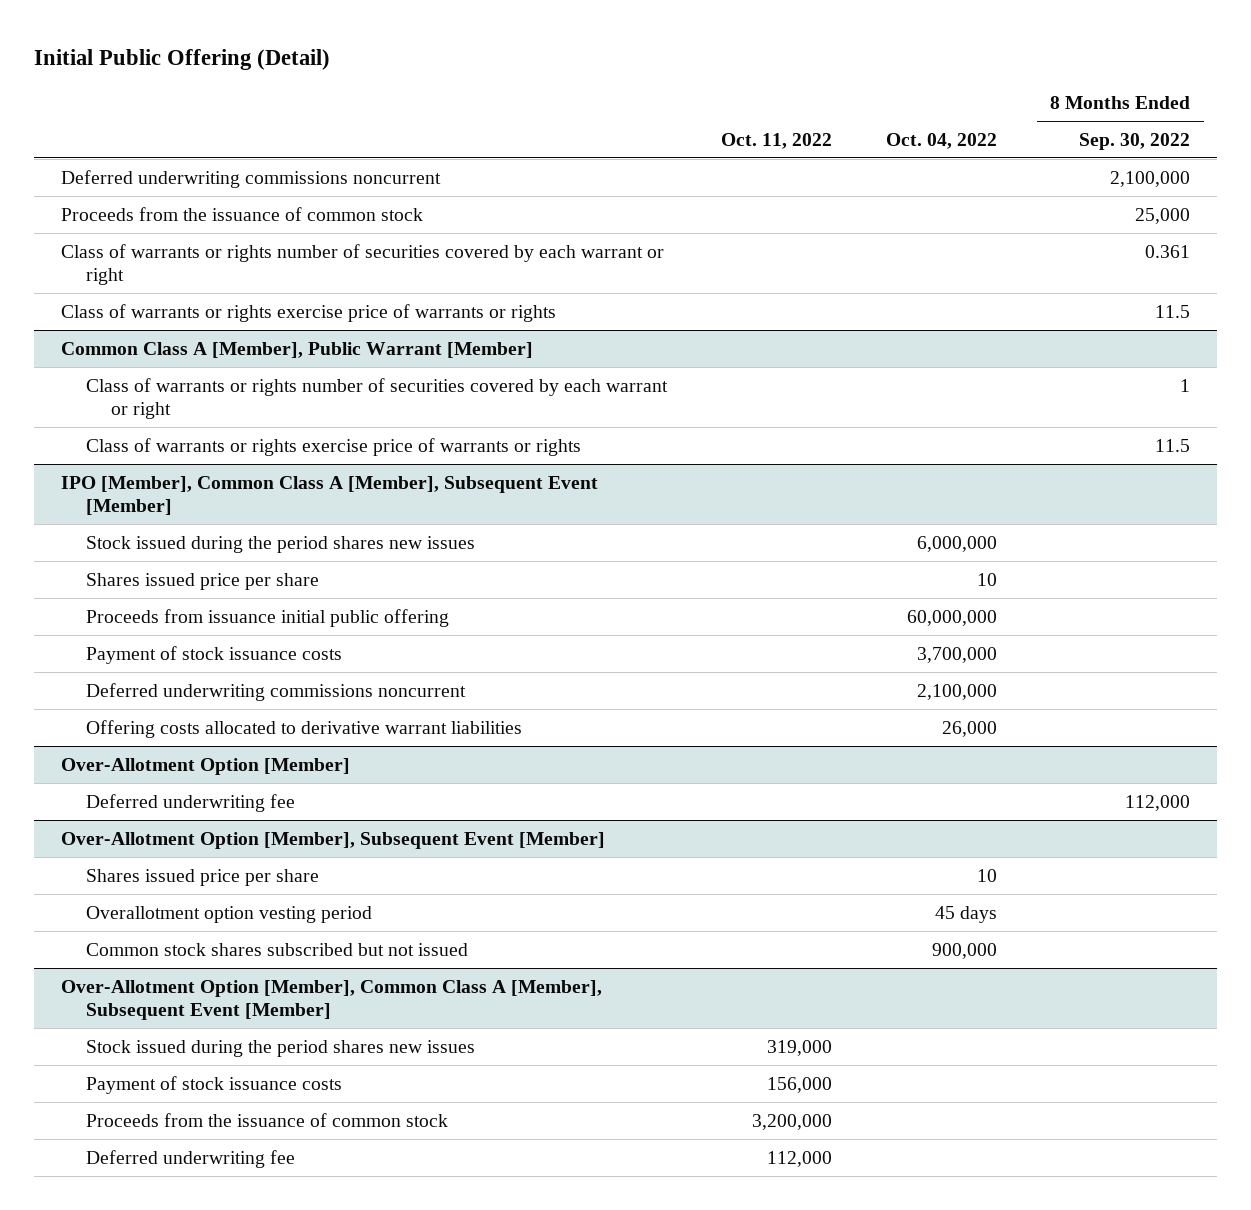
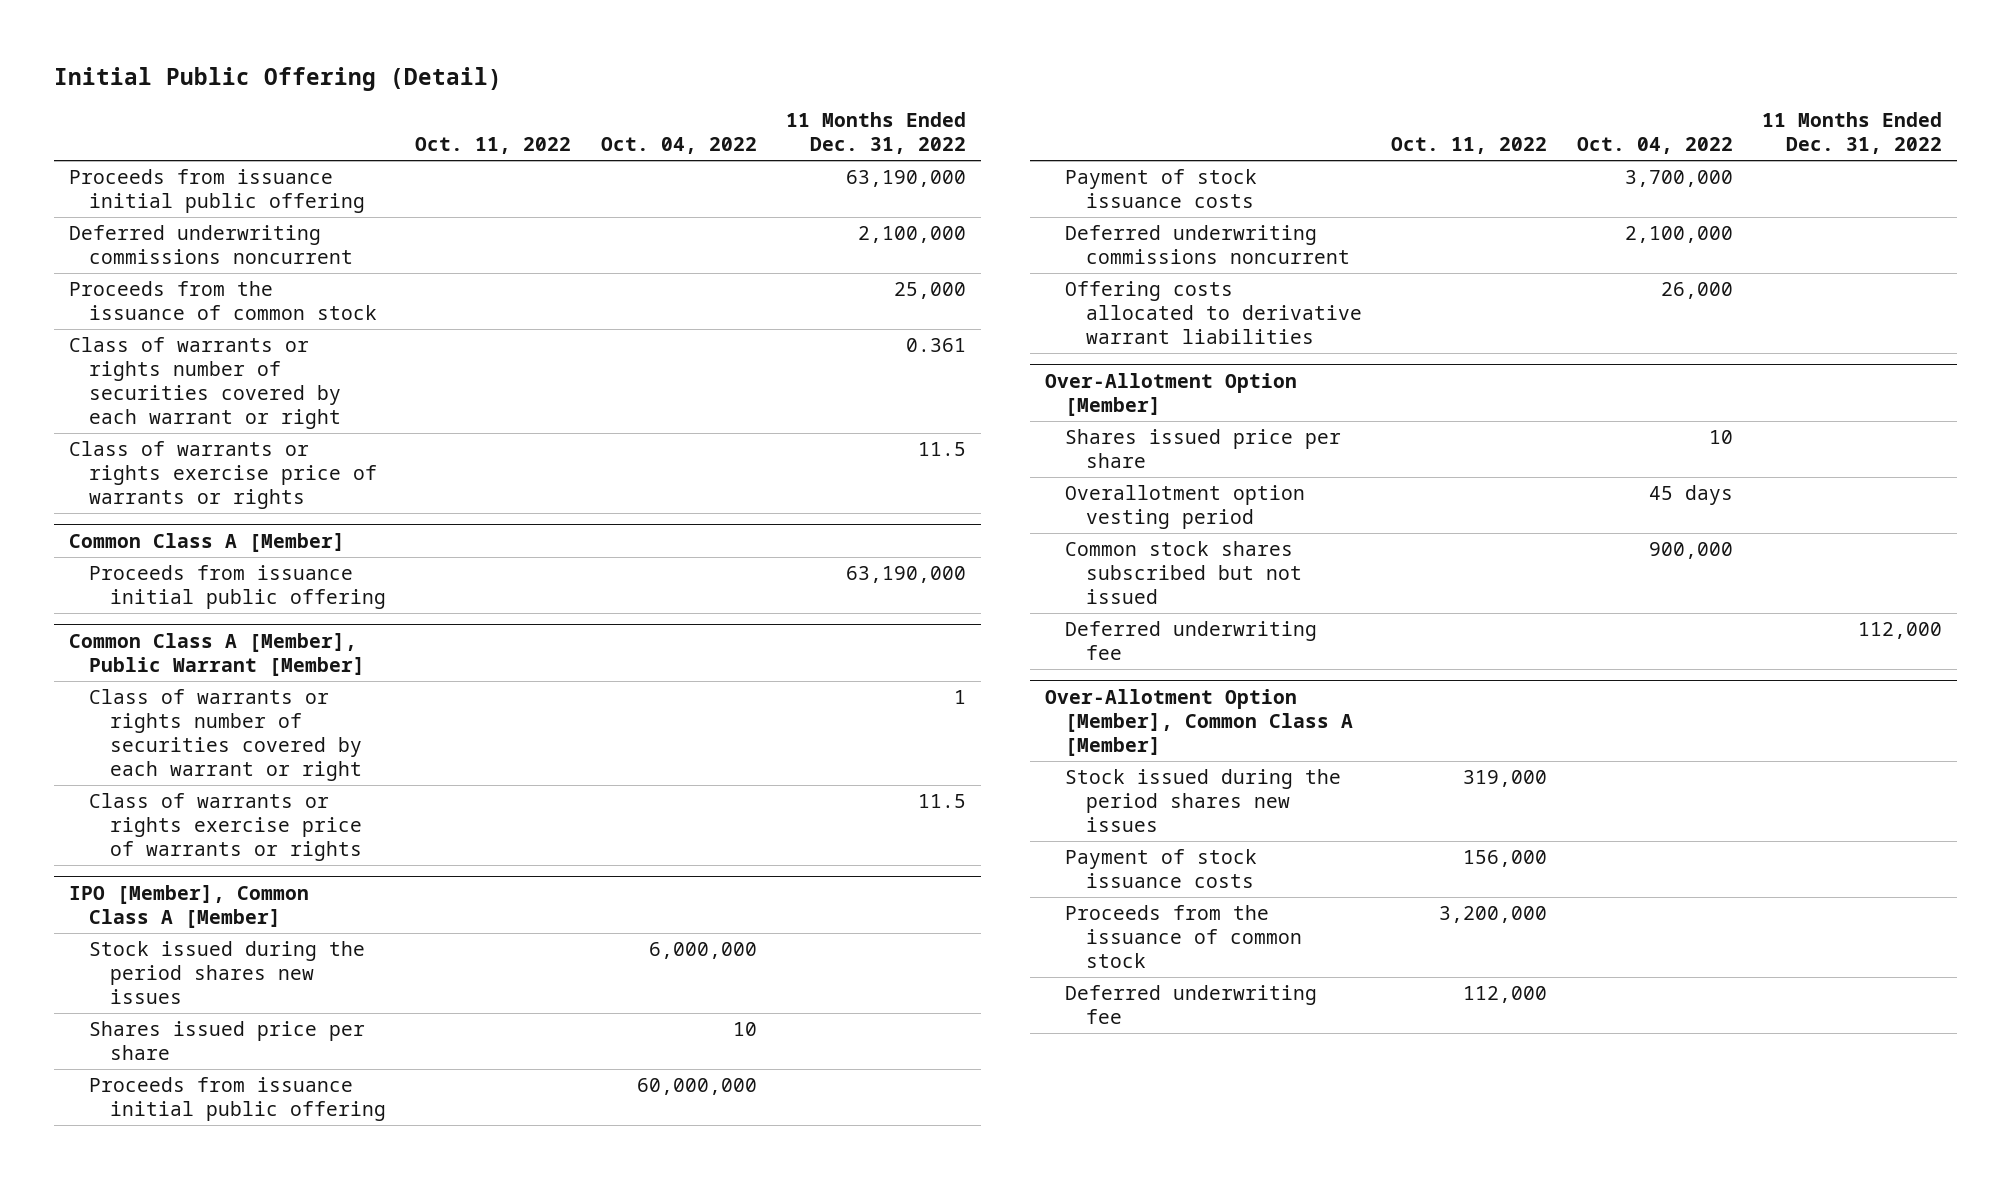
- | Oct. 11, 2022 | Oct. 04, 2022 | 8 Months Ended Sep. 30, 2022
+ | Oct. 11, 2022 | Oct. 04, 2022 | 11 Months Ended Dec. 31, 2022
+ Proceeds from issuance initial public offering | | | 63,190,000
+ Common Class A [Member]
+ Proceeds from issuance initial public offering | | | 63,190,000
- IPO [Member], Common Class A [Member], Subsequent Event [Member]
+ IPO [Member], Common Class A [Member]
@ Over-Allotment Option [Member]
+ Shares issued price per share | | 10 |
+ Overallotment option vesting period | | 45 days |
+ Common stock shares subscribed but not issued | | 900,000 |
- Over-Allotment Option [Member], Subsequent Event [Member]
- Shares issued price per share | | 10 |
- Overallotment option vesting period | | 45 days |
- Common stock shares subscribed but not issued | | 900,000 |
- Over-Allotment Option [Member], Common Class A [Member], Subsequent Event [Member]
+ Over-Allotment Option [Member], Common Class A [Member]

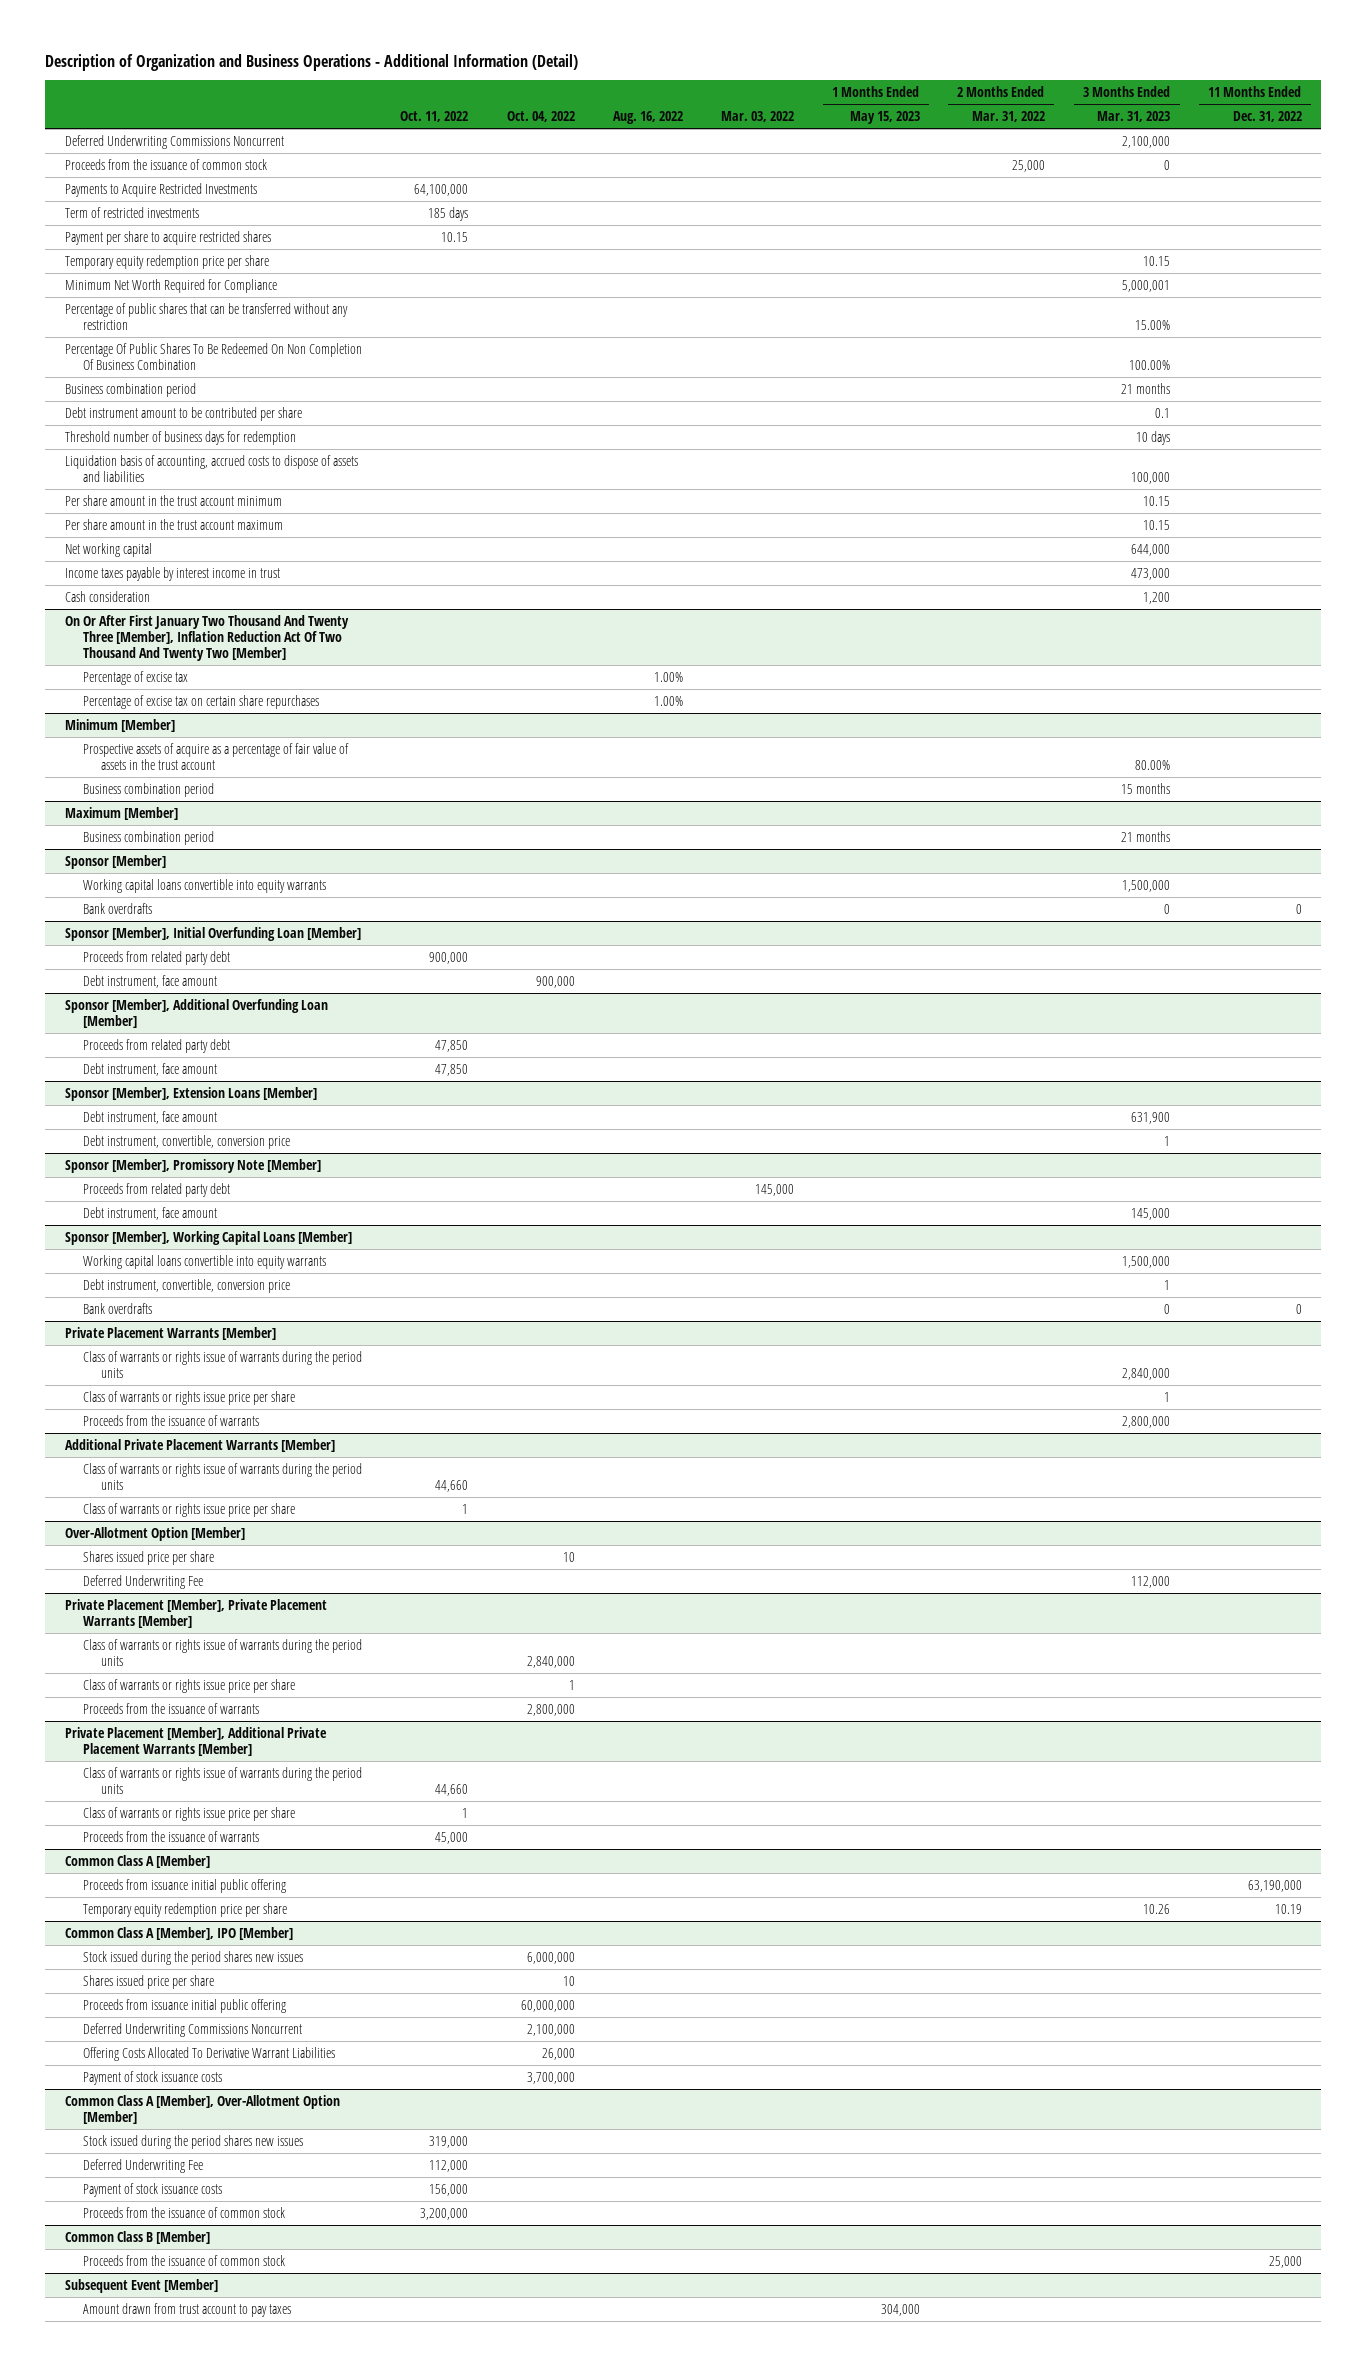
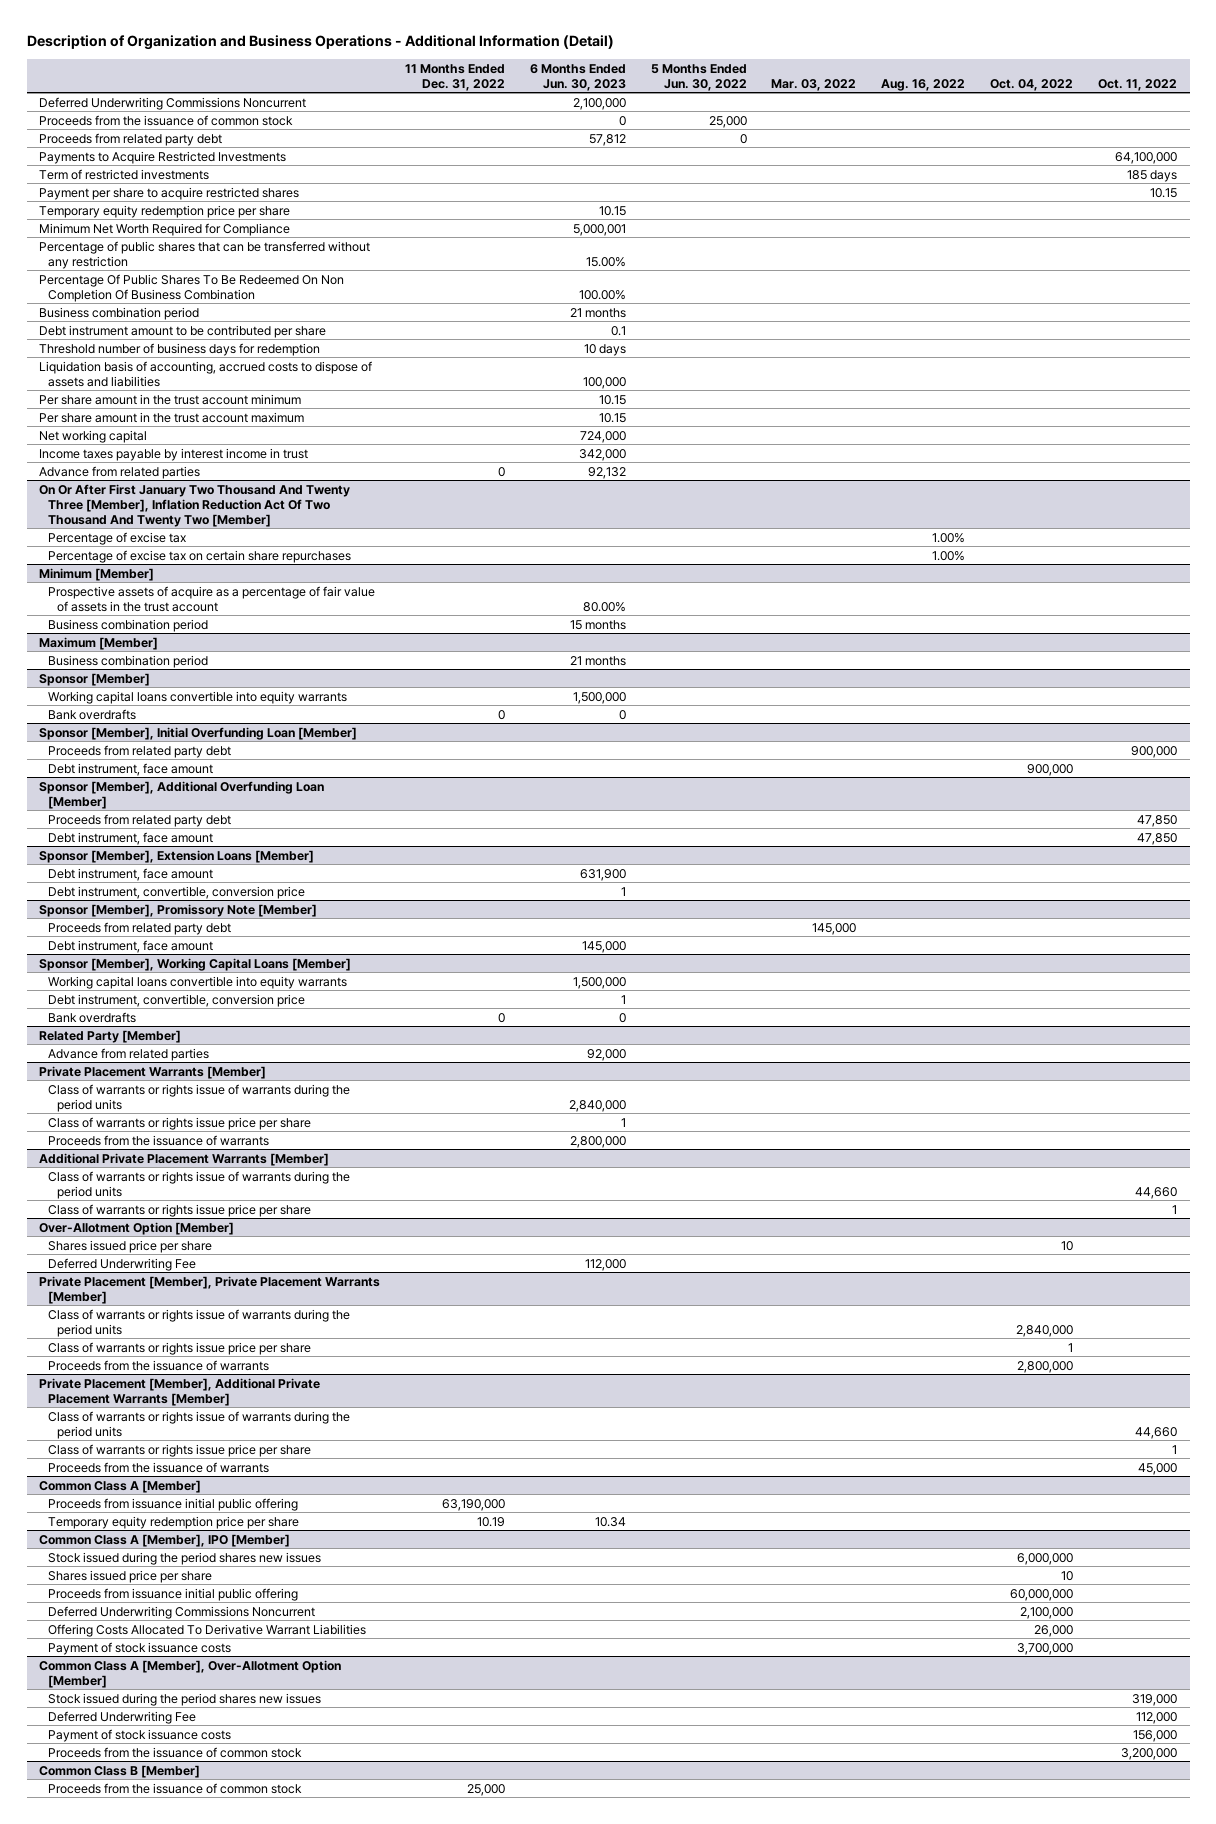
- | Oct. 11, 2022 | Oct. 04, 2022 | Aug. 16, 2022 | Mar. 03, 2022 | 1 Months Ended May 15, 2023 | 2 Months Ended Mar. 31, 2022 | 3 Months Ended Mar. 31, 2023 | 11 Months Ended Dec. 31, 2022
+ | 11 Months Ended Dec. 31, 2022 | 6 Months Ended Jun. 30, 2023 | 5 Months Ended Jun. 30, 2022 | Mar. 03, 2022 | Aug. 16, 2022 | Oct. 04, 2022 | Oct. 11, 2022
+ Proceeds from related party debt | | 57,812 | 0 | | | |
- Cash consideration | | | | | | | 1,200 |
+ Advance from related parties | 0 | 92,132 | | | | |
+ Related Party [Member]
+ Advance from related parties | | 92,000 | | | | |
- Subsequent Event [Member]
- Amount drawn from trust account to pay taxes | | | | | 304,000 | | |

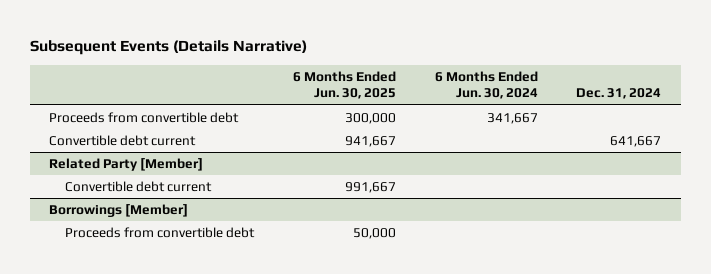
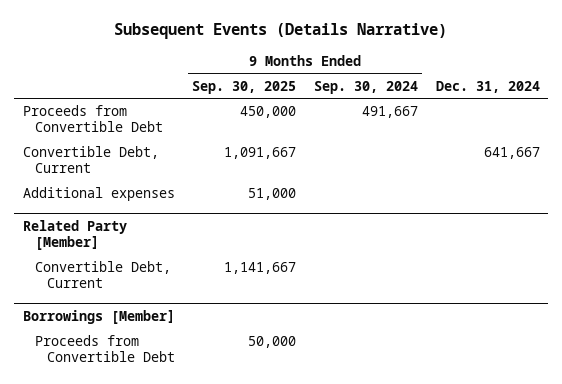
- | 6 Months Ended Jun. 30, 2025 | 6 Months Ended Jun. 30, 2024 | Dec. 31, 2024
+ | 9 Months Ended Sep. 30, 2025 | 9 Months Ended Sep. 30, 2024 | Dec. 31, 2024
- Proceeds from convertible debt | 300,000 | 341,667 |
- Convertible debt current | 941,667 | | 641,667
+ Proceeds from Convertible Debt | 450,000 | 491,667 |
+ Convertible Debt, Current | 1,091,667 | | 641,667
+ Additional expenses | 51,000 | |
@ Related Party [Member]
- Convertible debt current | 991,667 | |
+ Convertible Debt, Current | 1,141,667 | |
@ Borrowings [Member]
- Proceeds from convertible debt | 50,000 | |
+ Proceeds from Convertible Debt | 50,000 | |

